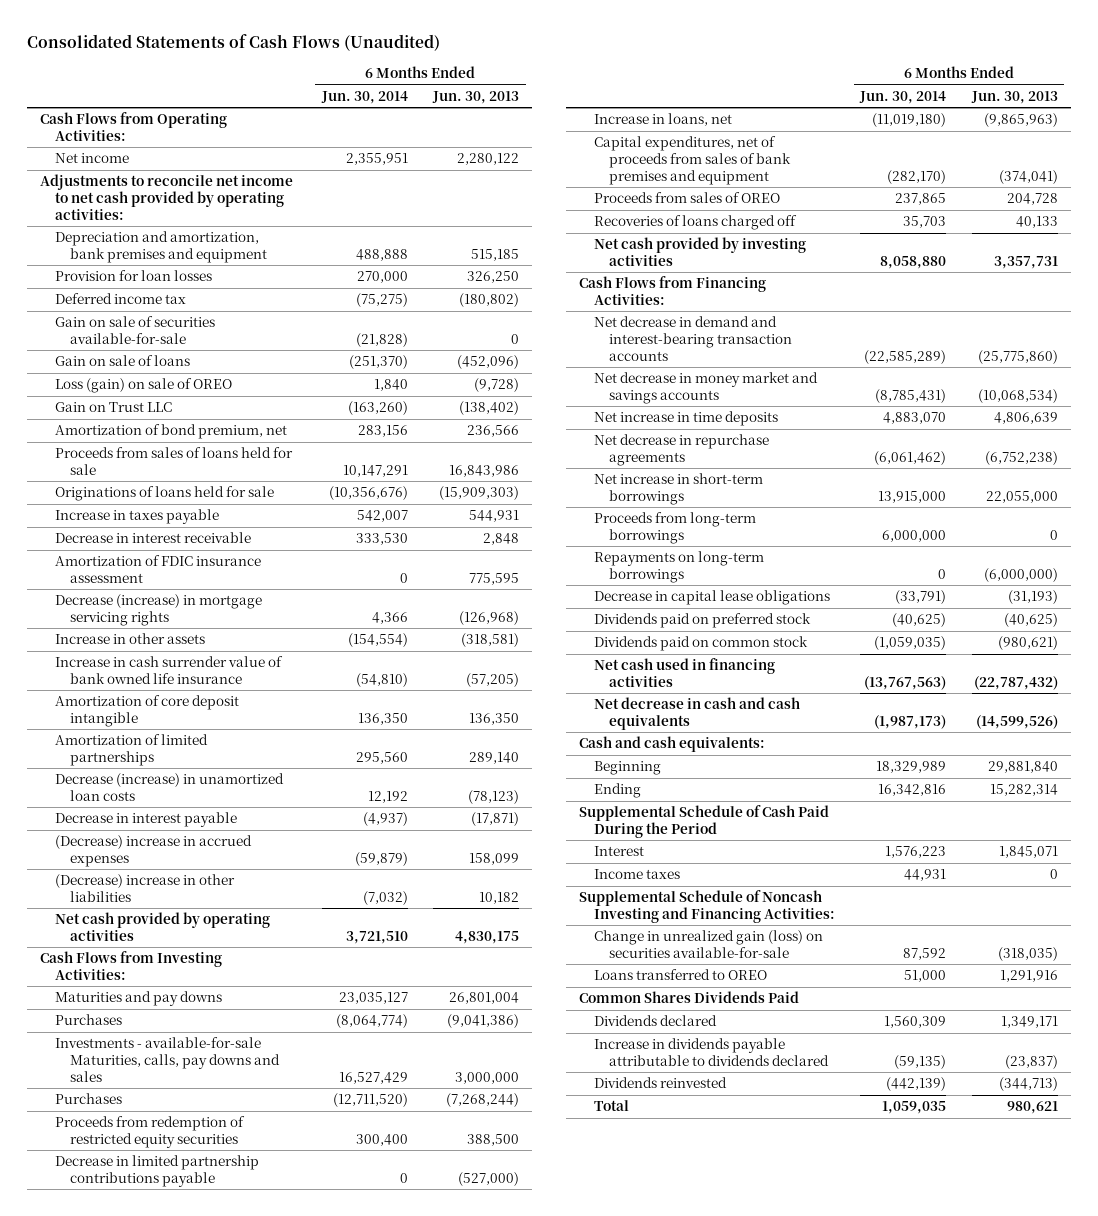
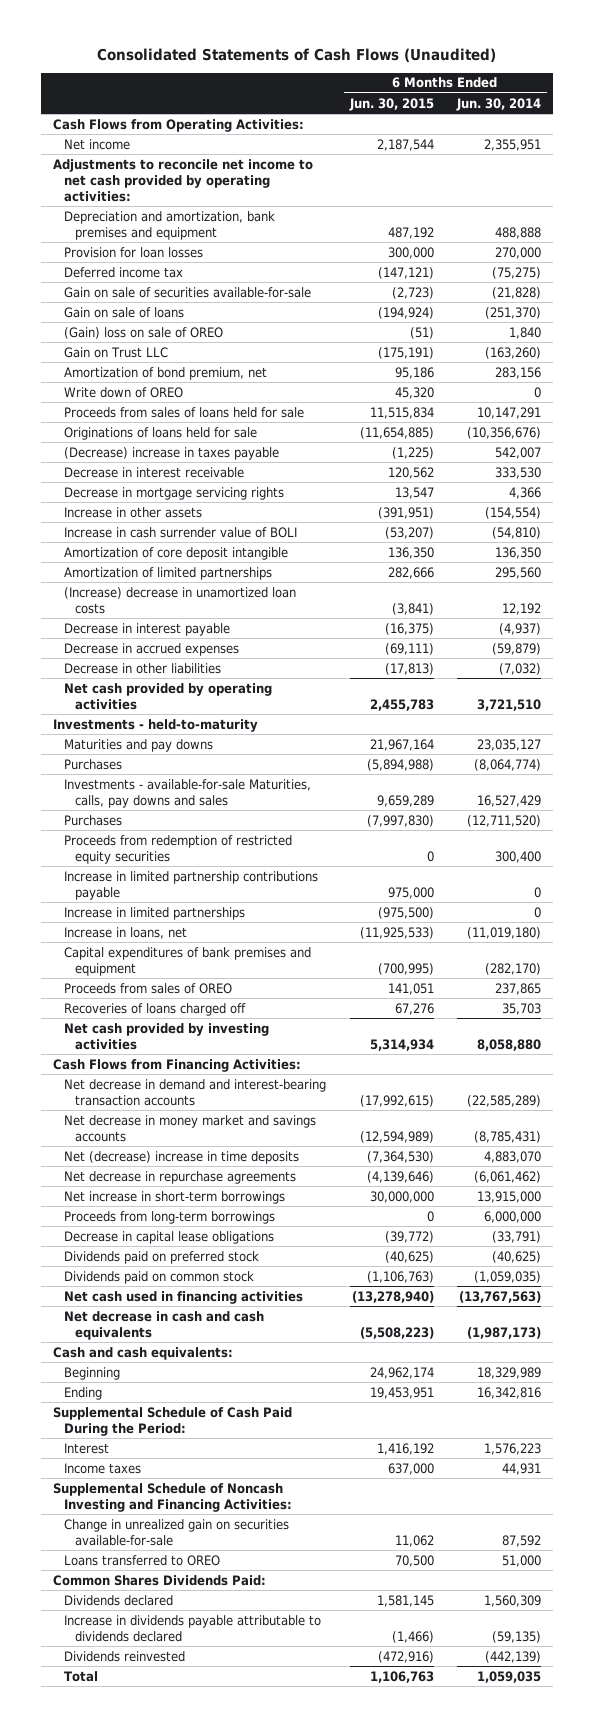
- | 6 Months Ended Jun. 30, 2014 | 6 Months Ended Jun. 30, 2013
+ | 6 Months Ended Jun. 30, 2015 | 6 Months Ended Jun. 30, 2014
- Loss (gain) on sale of OREO | 1,840 | (9,728)
+ (Gain) loss on sale of OREO | (51) | 1,840
+ Write down of OREO | 45,320 | 0
- Increase in taxes payable | 542,007 | 544,931
+ (Decrease) increase in taxes payable | (1,225) | 542,007
- Amortization of FDIC insurance assessment | 0 | 775,595
- Decrease (increase) in mortgage servicing rights | 4,366 | (126,968)
+ Decrease in mortgage servicing rights | 13,547 | 4,366
- Increase in cash surrender value of bank owned life insurance | (54,810) | (57,205)
+ Increase in cash surrender value of BOLI | (53,207) | (54,810)
- Decrease (increase) in unamortized loan costs | 12,192 | (78,123)
+ (Increase) decrease in unamortized loan costs | (3,841) | 12,192
- (Decrease) increase in accrued expenses | (59,879) | 158,099
- (Decrease) increase in other liabilities | (7,032) | 10,182
+ Decrease in accrued expenses | (69,111) | (59,879)
+ Decrease in other liabilities | (17,813) | (7,032)
- Cash Flows from Investing Activities:
+ Investments - held-to-maturity
- Decrease in limited partnership contributions payable | 0 | (527,000)
+ Increase in limited partnership contributions payable | 975,000 | 0
+ Increase in limited partnerships | (975,500) | 0
- Capital expenditures, net of proceeds from sales of bank premises and equipment | (282,170) | (374,041)
+ Capital expenditures of bank premises and equipment | (700,995) | (282,170)
- Net increase in time deposits | 4,883,070 | 4,806,639
+ Net (decrease) increase in time deposits | (7,364,530) | 4,883,070
- Repayments on long-term borrowings | 0 | (6,000,000)
- Supplemental Schedule of Cash Paid During the Period
+ Supplemental Schedule of Cash Paid During the Period:
- Change in unrealized gain (loss) on securities available-for-sale | 87,592 | (318,035)
+ Change in unrealized gain on securities available-for-sale | 11,062 | 87,592
- Common Shares Dividends Paid
+ Common Shares Dividends Paid:

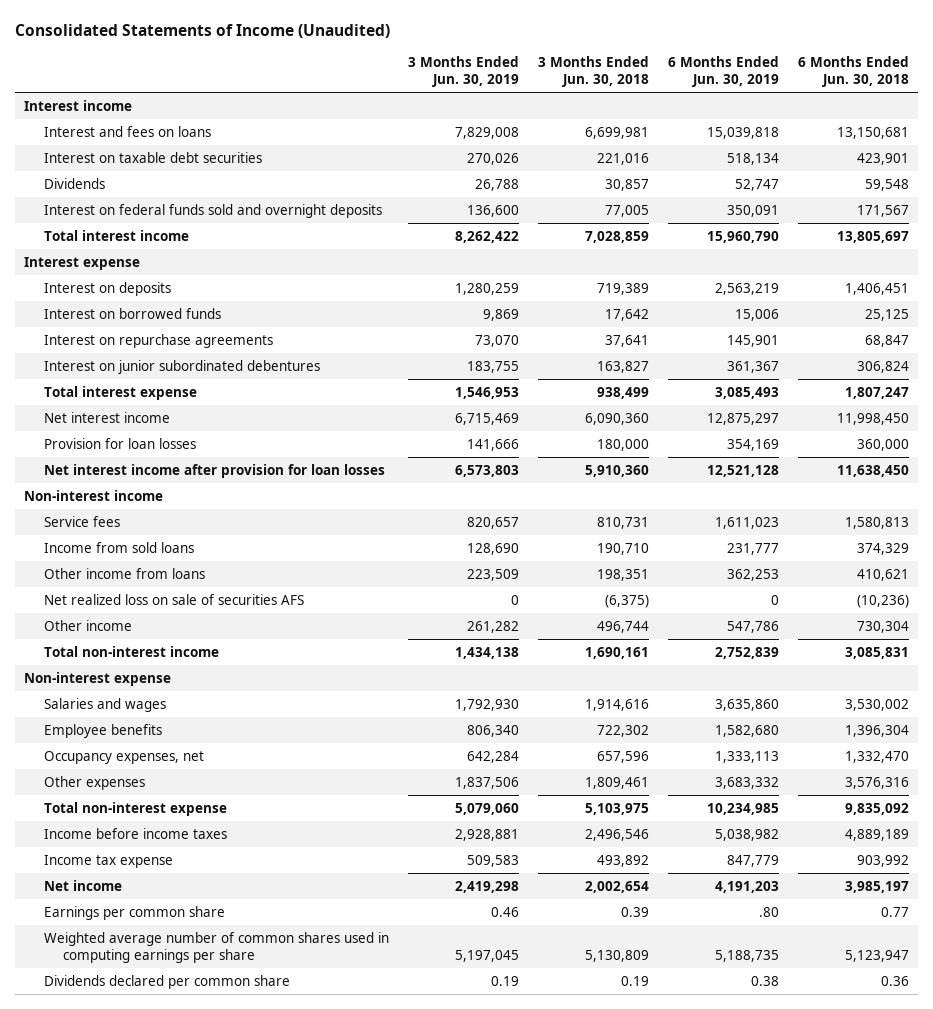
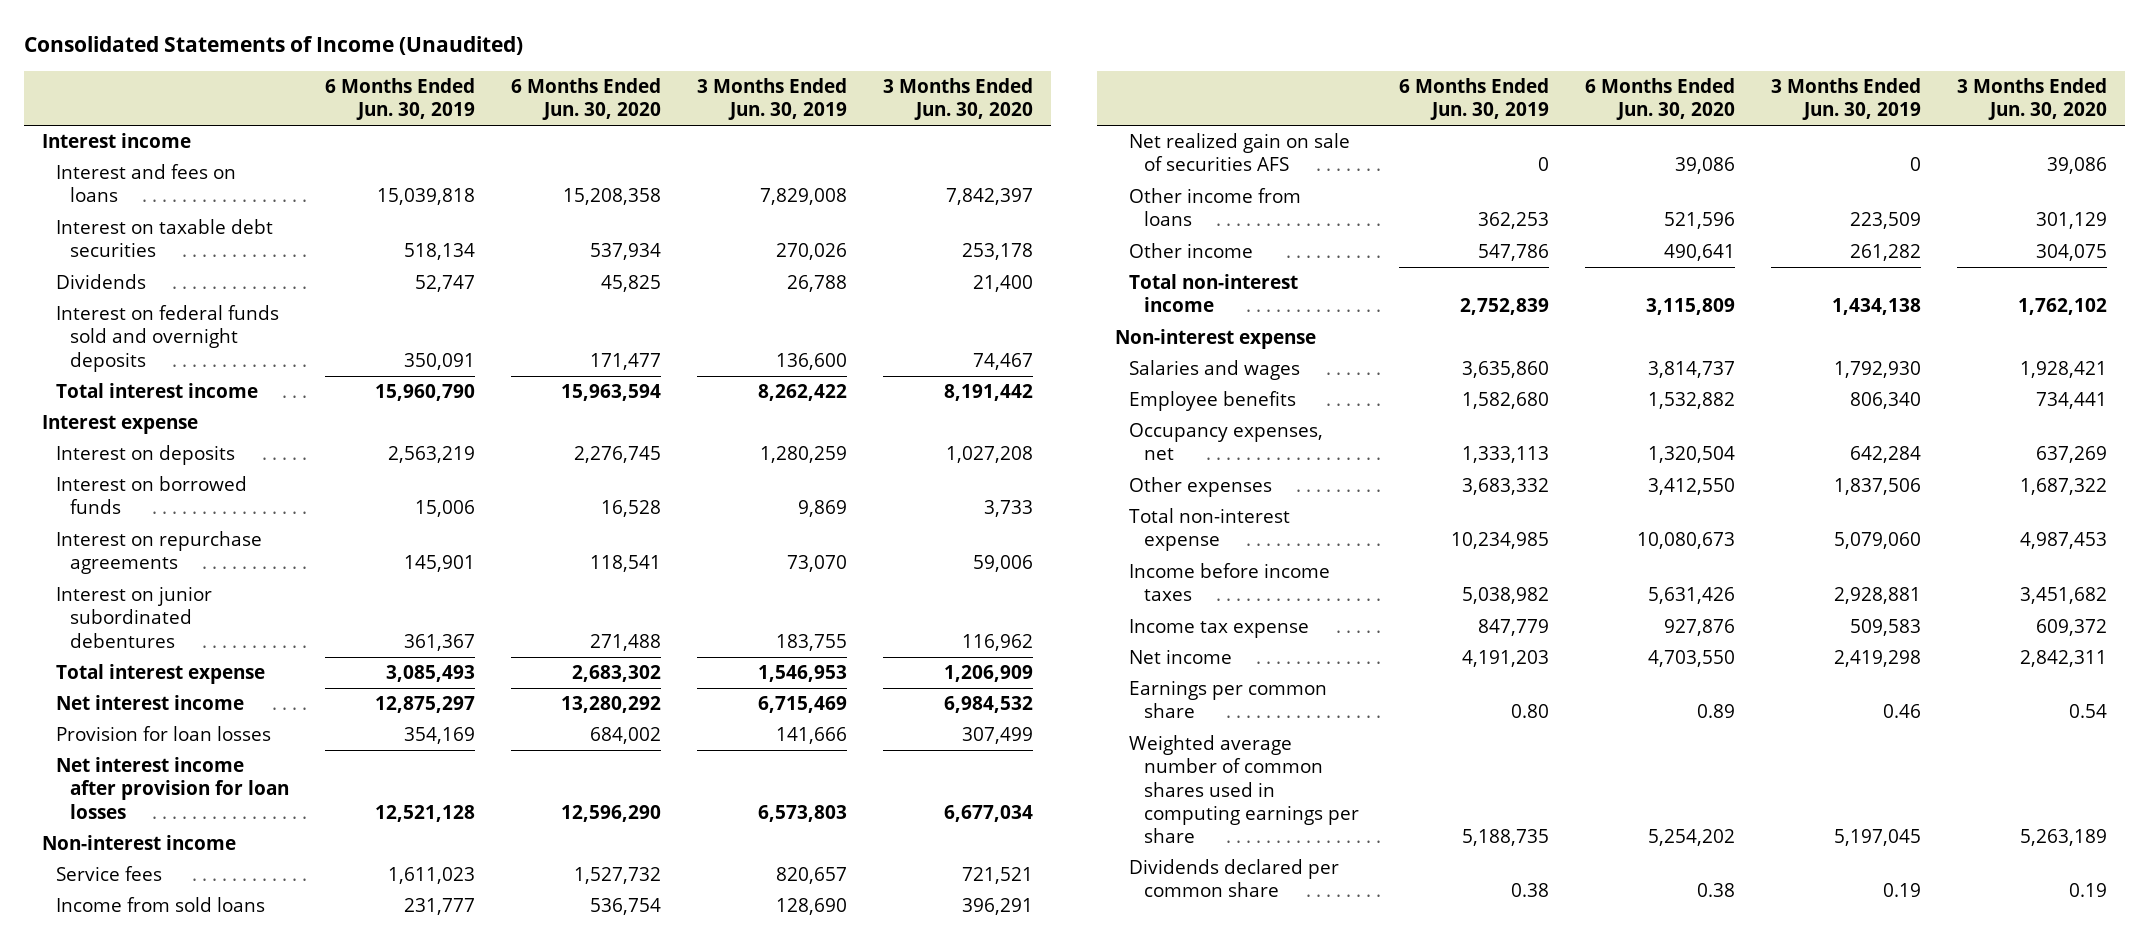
- | 3 Months Ended Jun. 30, 2019 | 3 Months Ended Jun. 30, 2018 | 6 Months Ended Jun. 30, 2019 | 6 Months Ended Jun. 30, 2018
+ | 6 Months Ended Jun. 30, 2019 | 6 Months Ended Jun. 30, 2020 | 3 Months Ended Jun. 30, 2019 | 3 Months Ended Jun. 30, 2020
+ Net realized gain on sale of securities AFS | 0 | 39,086 | 0 | 39,086
- Net realized loss on sale of securities AFS | 0 | (6,375) | 0 | (10,236)
- Earnings per common share | 0.46 | 0.39 | .80 | 0.77
+ Earnings per common share | 0.80 | 0.89 | 0.46 | 0.54

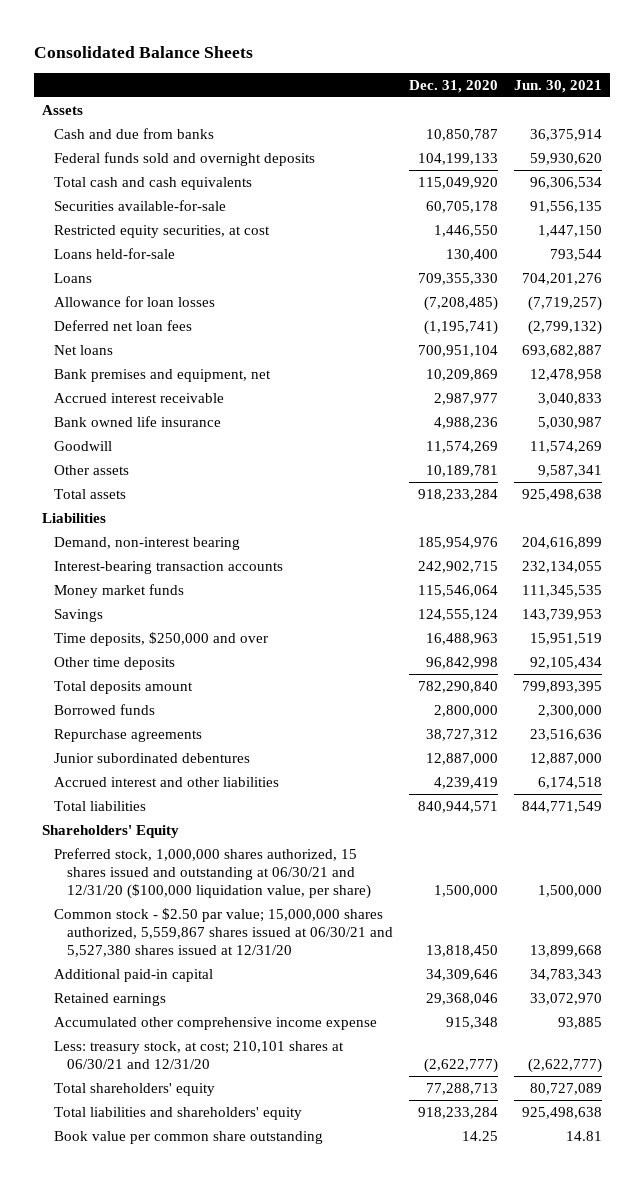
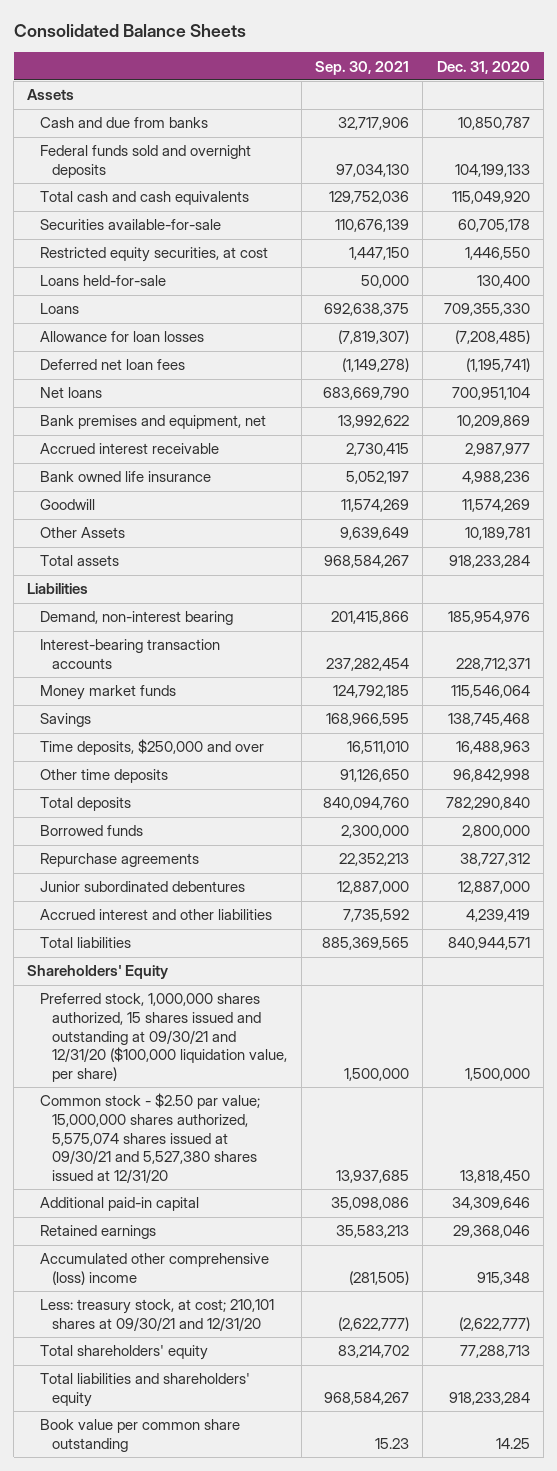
- | Dec. 31, 2020 | Jun. 30, 2021
+ | Sep. 30, 2021 | Dec. 31, 2020
- Other assets | 10,189,781 | 9,587,341
+ Other Assets | 9,639,649 | 10,189,781
- Interest-bearing transaction accounts | 242,902,715 | 232,134,055
+ Interest-bearing transaction accounts | 237,282,454 | 228,712,371
- Savings | 124,555,124 | 143,739,953
+ Savings | 168,966,595 | 138,745,468
- Total deposits amount | 782,290,840 | 799,893,395
+ Total deposits | 840,094,760 | 782,290,840
- Preferred stock, 1,000,000 shares authorized, 15 shares issued and outstanding at 06/30/21 and 12/31/20 ($100,000 liquidation value, per share) | 1,500,000 | 1,500,000
- Common stock - $2.50 par value; 15,000,000 shares authorized, 5,559,867 shares issued at 06/30/21 and 5,527,380 shares issued at 12/31/20 | 13,818,450 | 13,899,668
+ Preferred stock, 1,000,000 shares authorized, 15 shares issued and outstanding at 09/30/21 and 12/31/20 ($100,000 liquidation value, per share) | 1,500,000 | 1,500,000
+ Common stock - $2.50 par value; 15,000,000 shares authorized, 5,575,074 shares issued at 09/30/21 and 5,527,380 shares issued at 12/31/20 | 13,937,685 | 13,818,450
- Accumulated other comprehensive income expense | 915,348 | 93,885
- Less: treasury stock, at cost; 210,101 shares at 06/30/21 and 12/31/20 | (2,622,777) | (2,622,777)
+ Accumulated other comprehensive (loss) income | (281,505) | 915,348
+ Less: treasury stock, at cost; 210,101 shares at 09/30/21 and 12/31/20 | (2,622,777) | (2,622,777)

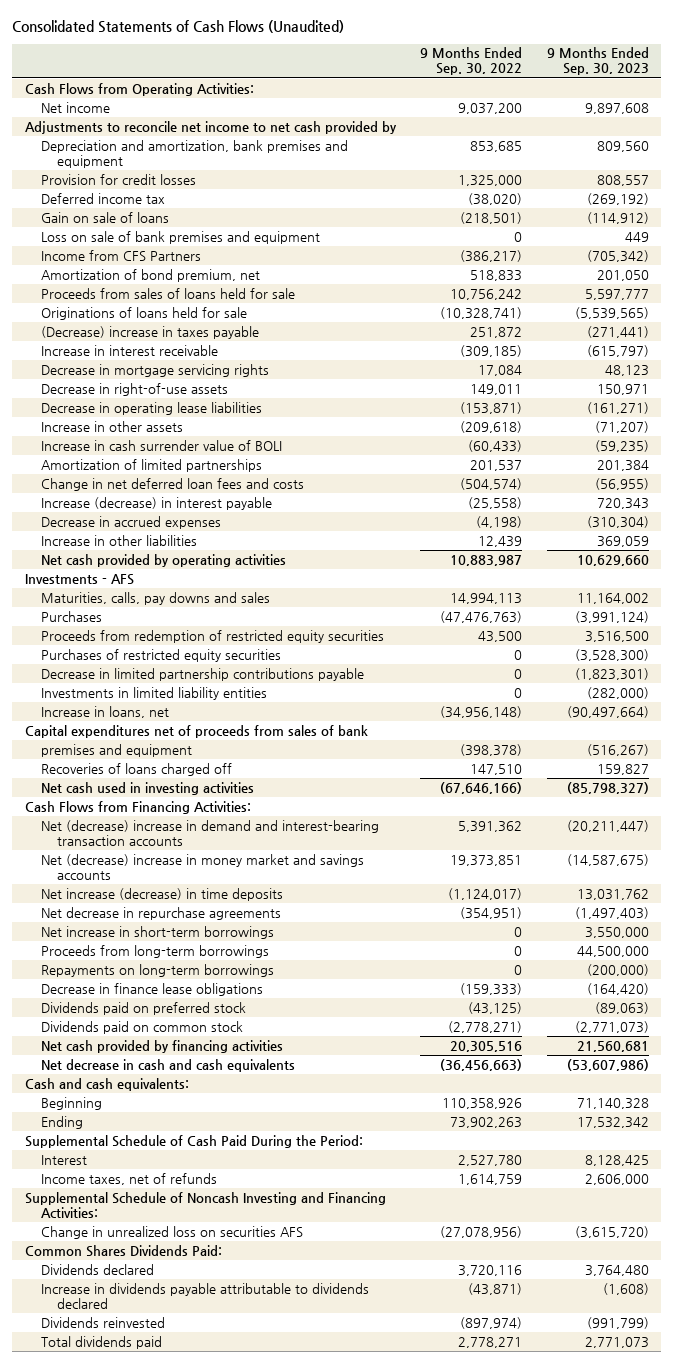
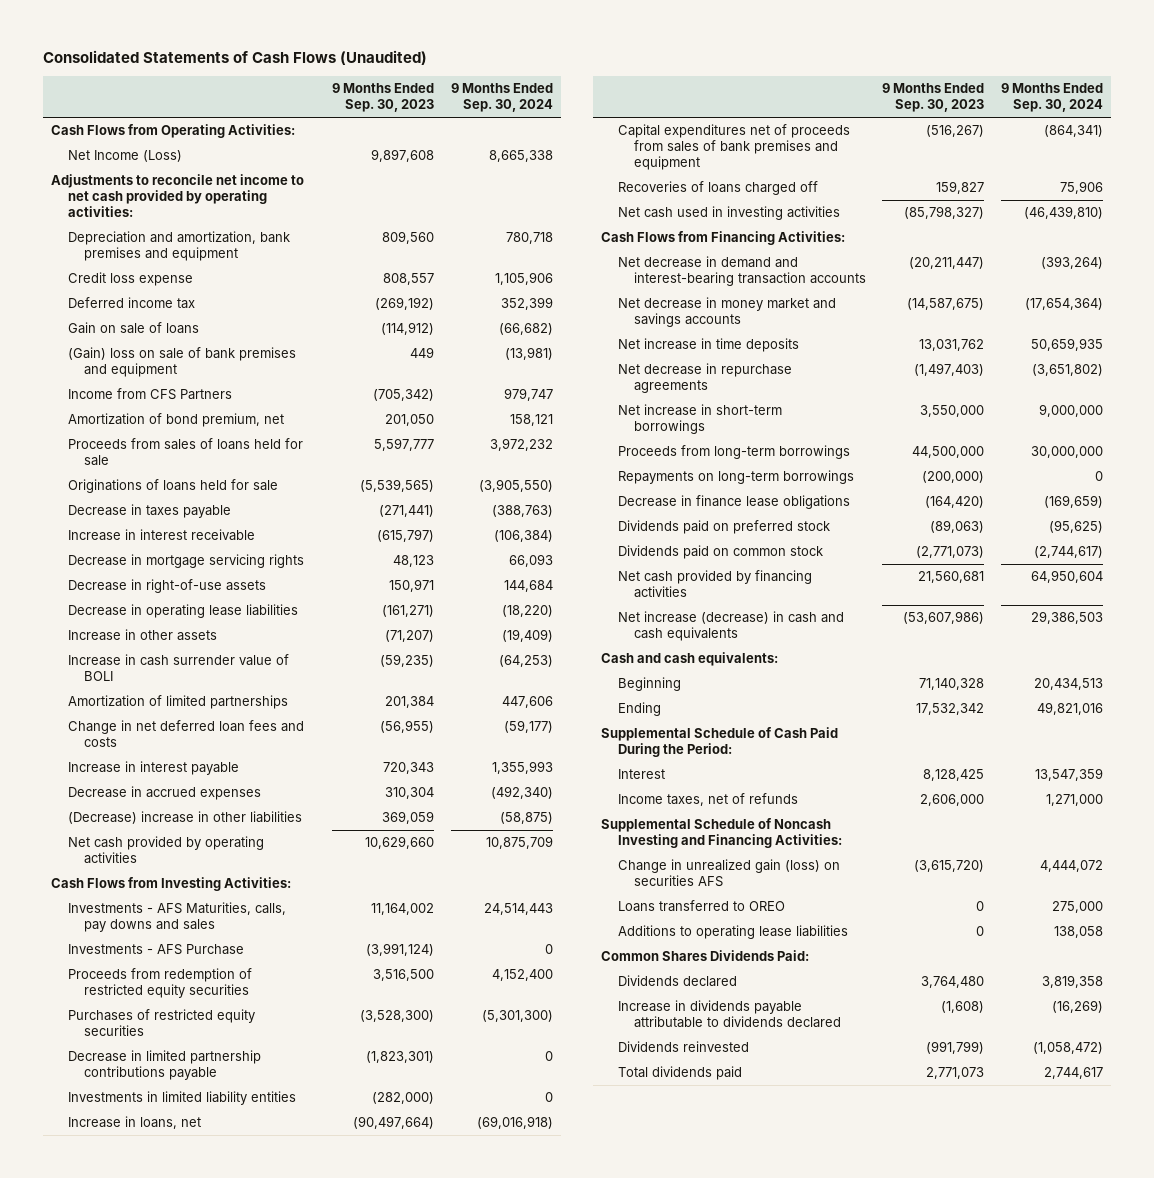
- | 9 Months Ended Sep. 30, 2022 | 9 Months Ended Sep. 30, 2023
+ | 9 Months Ended Sep. 30, 2023 | 9 Months Ended Sep. 30, 2024
- Net income | 9,037,200 | 9,897,608
- Adjustments to reconcile net income to net cash provided by
+ Net Income (Loss) | 9,897,608 | 8,665,338
+ Adjustments to reconcile net income to net cash provided by operating activities:
- Provision for credit losses | 1,325,000 | 808,557
+ Credit loss expense | 808,557 | 1,105,906
- Loss on sale of bank premises and equipment | 0 | 449
+ (Gain) loss on sale of bank premises and equipment | 449 | (13,981)
- (Decrease) increase in taxes payable | 251,872 | (271,441)
+ Decrease in taxes payable | (271,441) | (388,763)
- Increase (decrease) in interest payable | (25,558) | 720,343
- Decrease in accrued expenses | (4,198) | (310,304)
- Increase in other liabilities | 12,439 | 369,059
+ Increase in interest payable | 720,343 | 1,355,993
+ Decrease in accrued expenses | 310,304 | (492,340)
+ (Decrease) increase in other liabilities | 369,059 | (58,875)
- Investments - AFS
- Maturities, calls, pay downs and sales | 14,994,113 | 11,164,002
- Purchases | (47,476,763) | (3,991,124)
+ Cash Flows from Investing Activities:
+ Investments - AFS Maturities, calls, pay downs and sales | 11,164,002 | 24,514,443
+ Investments - AFS Purchase | (3,991,124) | 0
- Capital expenditures net of proceeds from sales of bank
- premises and equipment | (398,378) | (516,267)
+ Capital expenditures net of proceeds from sales of bank premises and equipment | (516,267) | (864,341)
- Net (decrease) increase in demand and interest-bearing transaction accounts | 5,391,362 | (20,211,447)
- Net (decrease) increase in money market and savings accounts | 19,373,851 | (14,587,675)
- Net increase (decrease) in time deposits | (1,124,017) | 13,031,762
+ Net decrease in demand and interest-bearing transaction accounts | (20,211,447) | (393,264)
+ Net decrease in money market and savings accounts | (14,587,675) | (17,654,364)
+ Net increase in time deposits | 13,031,762 | 50,659,935
- Net decrease in cash and cash equivalents | (36,456,663) | (53,607,986)
+ Net increase (decrease) in cash and cash equivalents | (53,607,986) | 29,386,503
- Change in unrealized loss on securities AFS | (27,078,956) | (3,615,720)
+ Change in unrealized gain (loss) on securities AFS | (3,615,720) | 4,444,072
+ Loans transferred to OREO | 0 | 275,000
+ Additions to operating lease liabilities | 0 | 138,058

